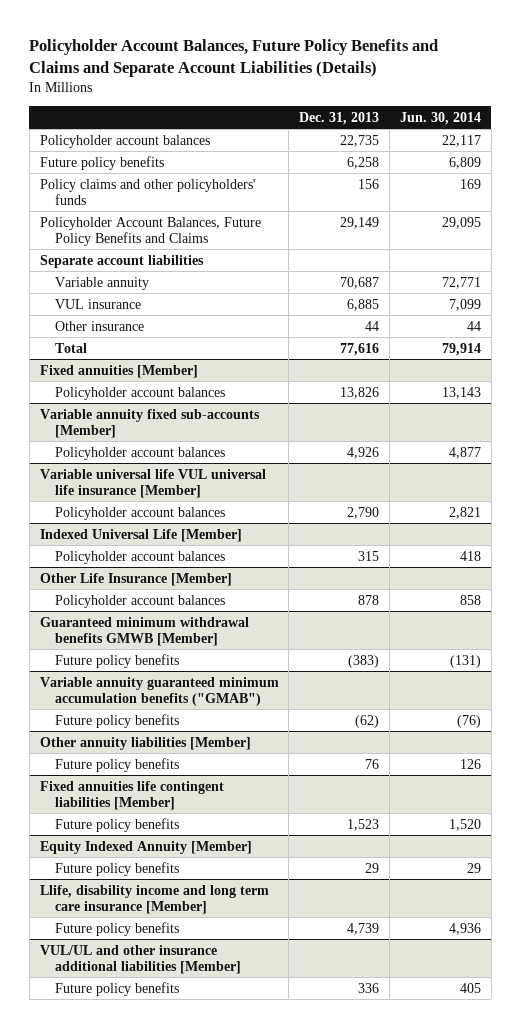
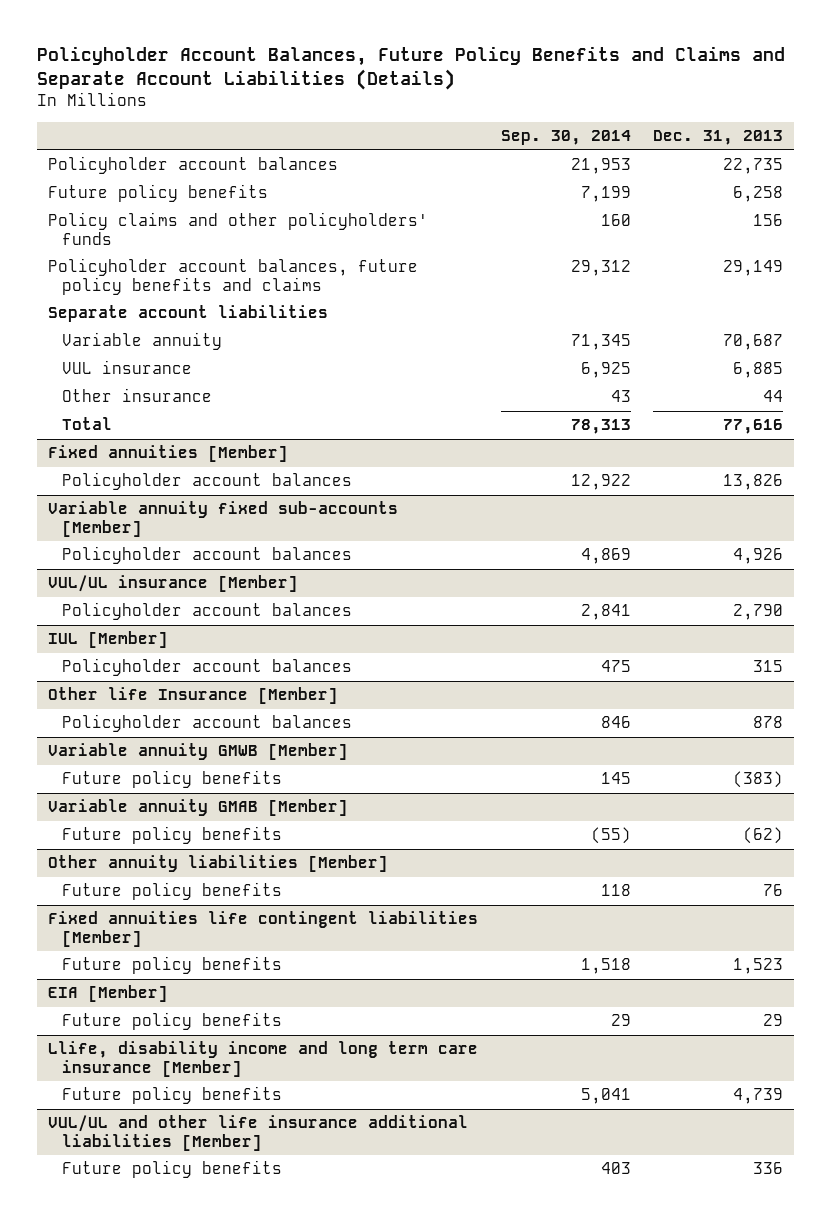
- | Dec. 31, 2013 | Jun. 30, 2014
+ | Sep. 30, 2014 | Dec. 31, 2013
- Policyholder Account Balances, Future Policy Benefits and Claims | 29,149 | 29,095
+ Policyholder account balances, future policy benefits and claims | 29,312 | 29,149
- Variable universal life VUL universal life insurance [Member]
+ VUL/UL insurance [Member]
- Indexed Universal Life [Member]
+ IUL [Member]
- Other Life Insurance [Member]
+ Other life Insurance [Member]
- Guaranteed minimum withdrawal benefits GMWB [Member]
+ Variable annuity GMWB [Member]
- Variable annuity guaranteed minimum accumulation benefits ("GMAB")
+ Variable annuity GMAB [Member]
- Equity Indexed Annuity [Member]
+ EIA [Member]
- VUL/UL and other insurance additional liabilities [Member]
+ VUL/UL and other life insurance additional liabilities [Member]

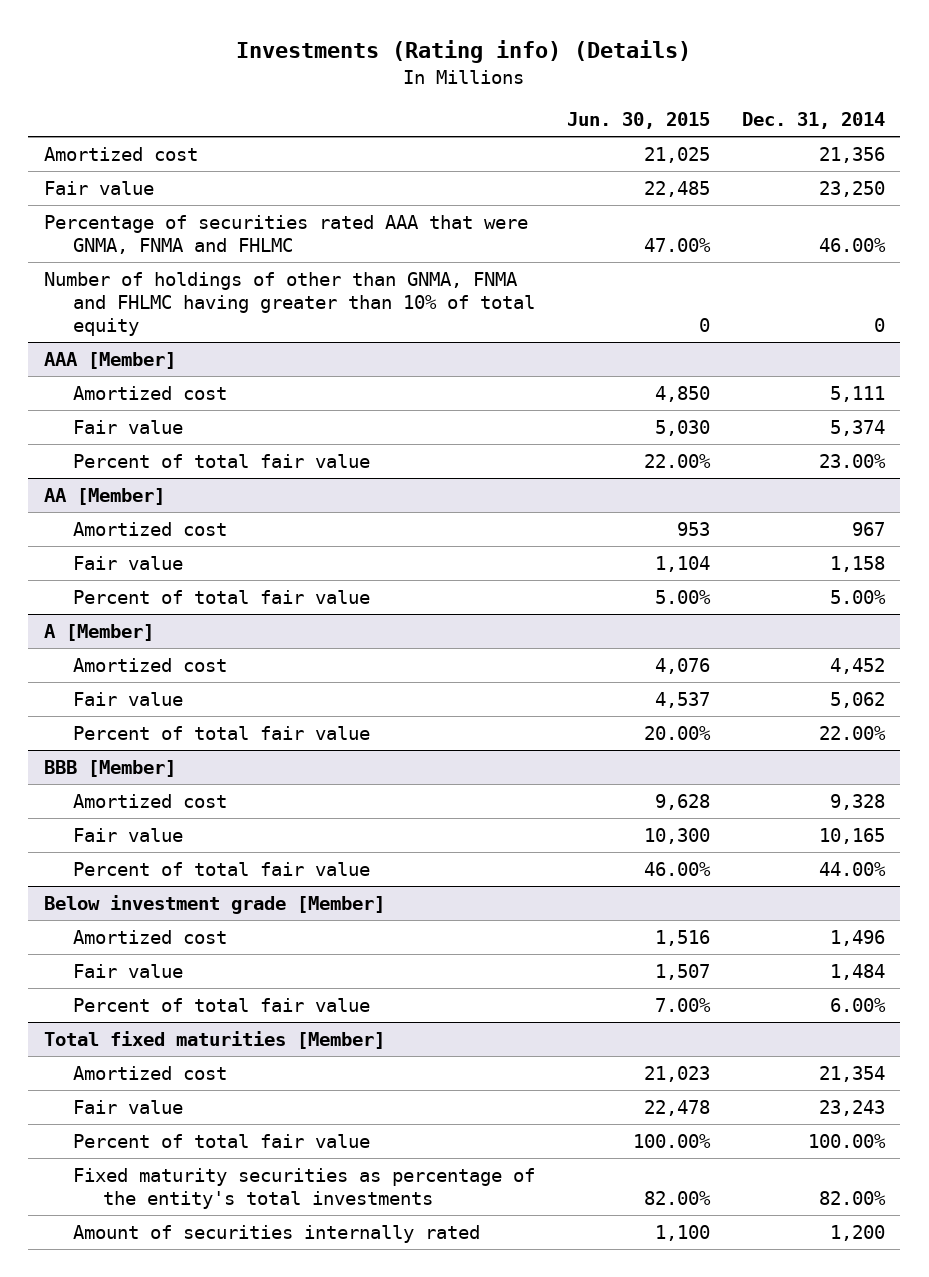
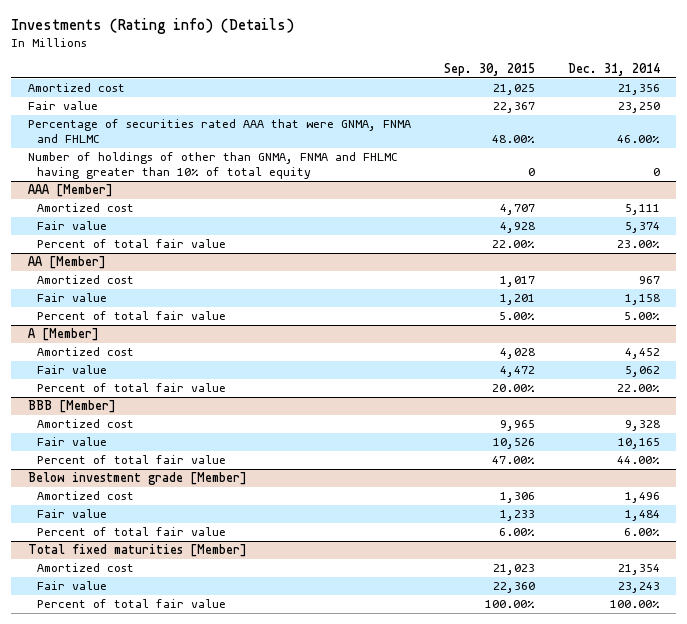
- | Jun. 30, 2015 | Dec. 31, 2014
+ | Sep. 30, 2015 | Dec. 31, 2014
@ Total fixed maturities [Member]
- Fixed maturity securities as percentage of the entity's total investments | 82.00% | 82.00%
- Amount of securities internally rated | 1,100 | 1,200

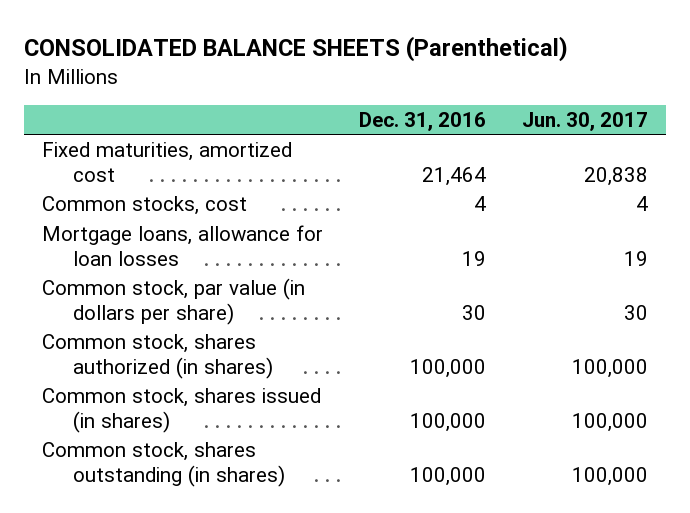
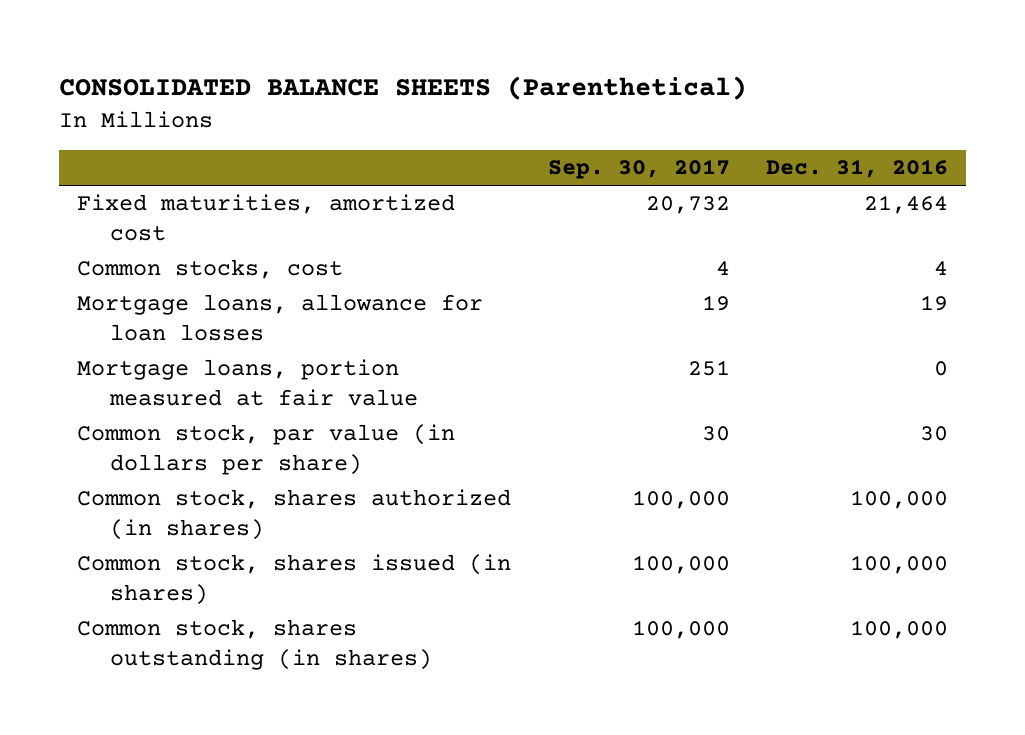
- | Dec. 31, 2016 | Jun. 30, 2017
+ | Sep. 30, 2017 | Dec. 31, 2016
+ Mortgage loans, portion measured at fair value | 251 | 0

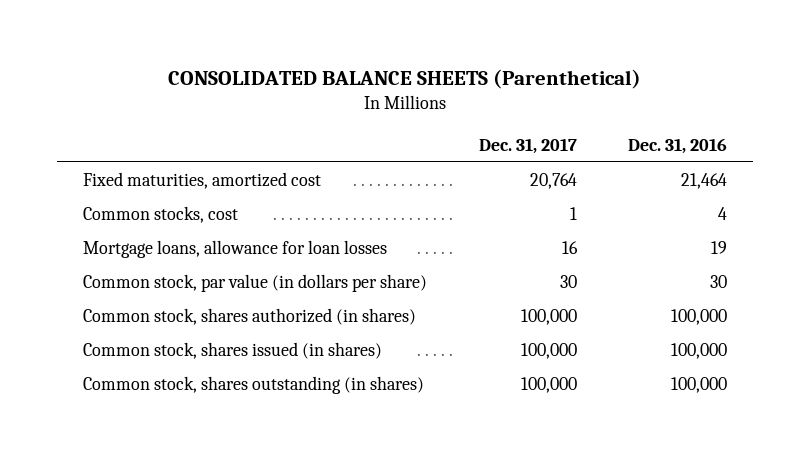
- | Sep. 30, 2017 | Dec. 31, 2016
+ | Dec. 31, 2017 | Dec. 31, 2016
- Mortgage loans, portion measured at fair value | 251 | 0

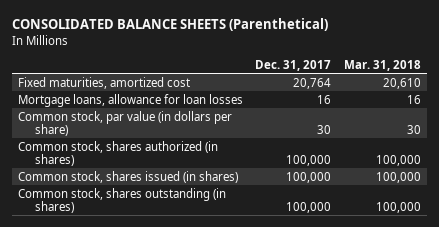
- | Dec. 31, 2017 | Dec. 31, 2016
+ | Dec. 31, 2017 | Mar. 31, 2018
- Common stocks, cost | 1 | 4

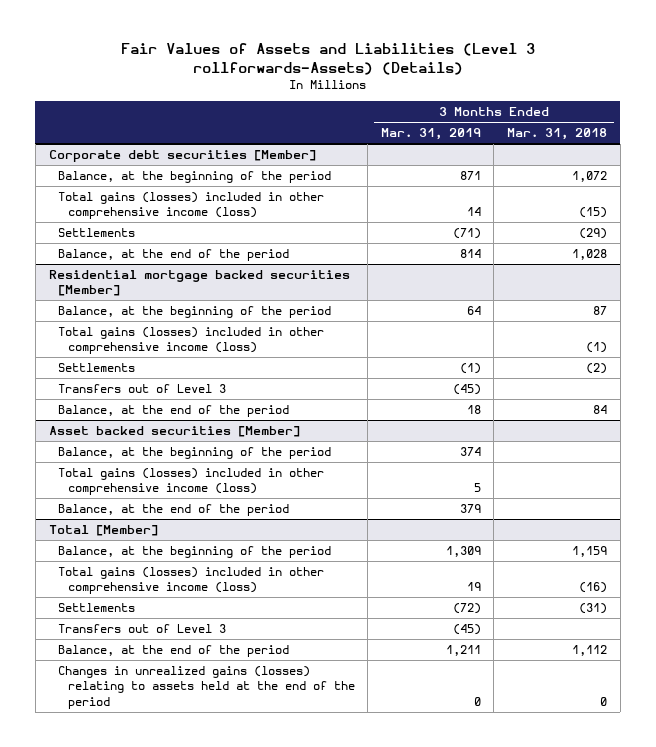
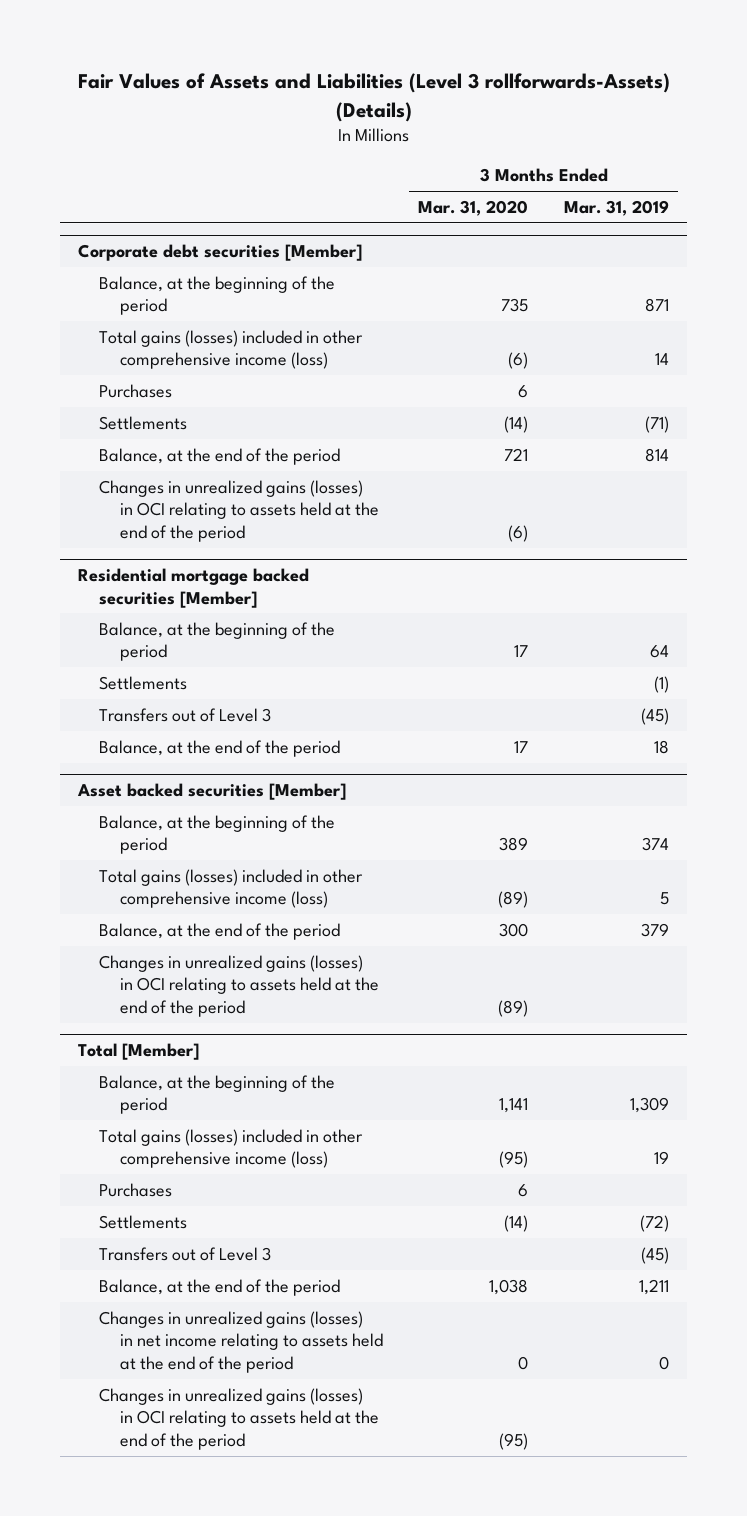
- | 3 Months Ended Mar. 31, 2019 | 3 Months Ended Mar. 31, 2018
+ | 3 Months Ended Mar. 31, 2020 | 3 Months Ended Mar. 31, 2019
@ Corporate debt securities [Member]
+ Purchases | 6 |
+ Changes in unrealized gains (losses) in OCI relating to assets held at the end of the period | (6) |
@ Residential mortgage backed securities [Member]
- Total gains (losses) included in other comprehensive income (loss) | | (1)
@ Asset backed securities [Member]
+ Changes in unrealized gains (losses) in OCI relating to assets held at the end of the period | (89) |
@ Total [Member]
+ Purchases | 6 |
- Changes in unrealized gains (losses) relating to assets held at the end of the period | 0 | 0
+ Changes in unrealized gains (losses) in net income relating to assets held at the end of the period | 0 | 0
+ Changes in unrealized gains (losses) in OCI relating to assets held at the end of the period | (95) |

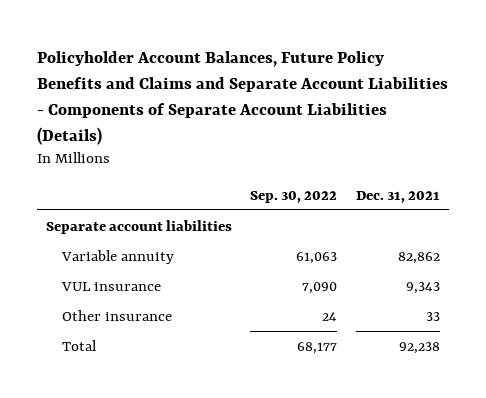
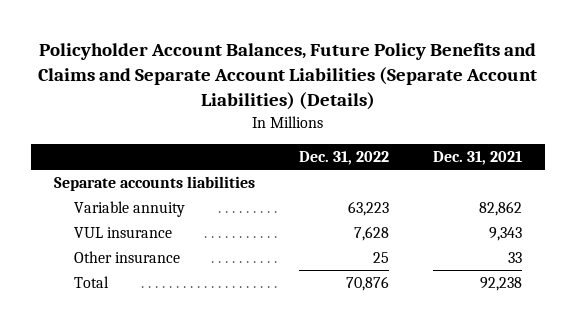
- Policyholder Account Balances, Future Policy Benefits and Claims and Separate Account Liabilities - Components of Separate Account Liabilities (Details)
+ Policyholder Account Balances, Future Policy Benefits and Claims and Separate Account Liabilities (Separate Account Liabilities) (Details)
- | Sep. 30, 2022 | Dec. 31, 2021
+ | Dec. 31, 2022 | Dec. 31, 2021
- Separate account liabilities
+ Separate accounts liabilities

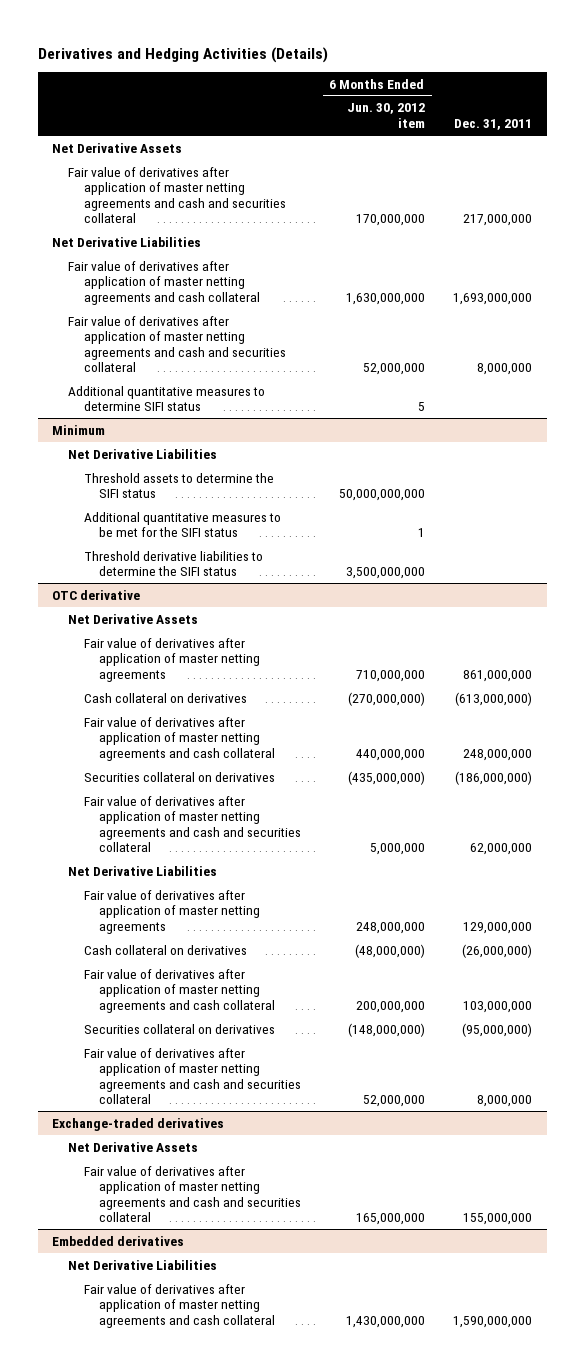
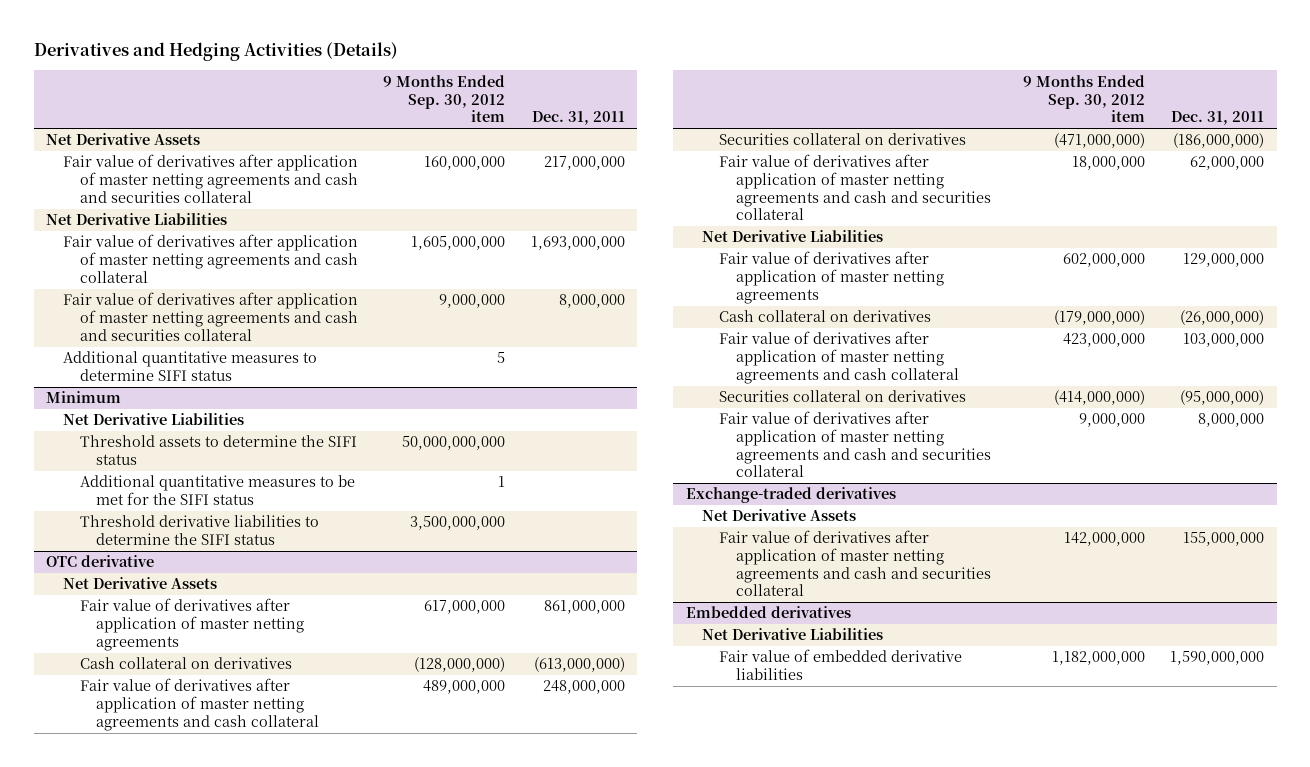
- | 6 Months Ended Jun. 30, 2012 item | Dec. 31, 2011
+ | 9 Months Ended Sep. 30, 2012 item | Dec. 31, 2011
@ Embedded derivatives
- Fair value of derivatives after application of master netting agreements and cash collateral | 1,430,000,000 | 1,590,000,000
+ Fair value of embedded derivative liabilities | 1,182,000,000 | 1,590,000,000

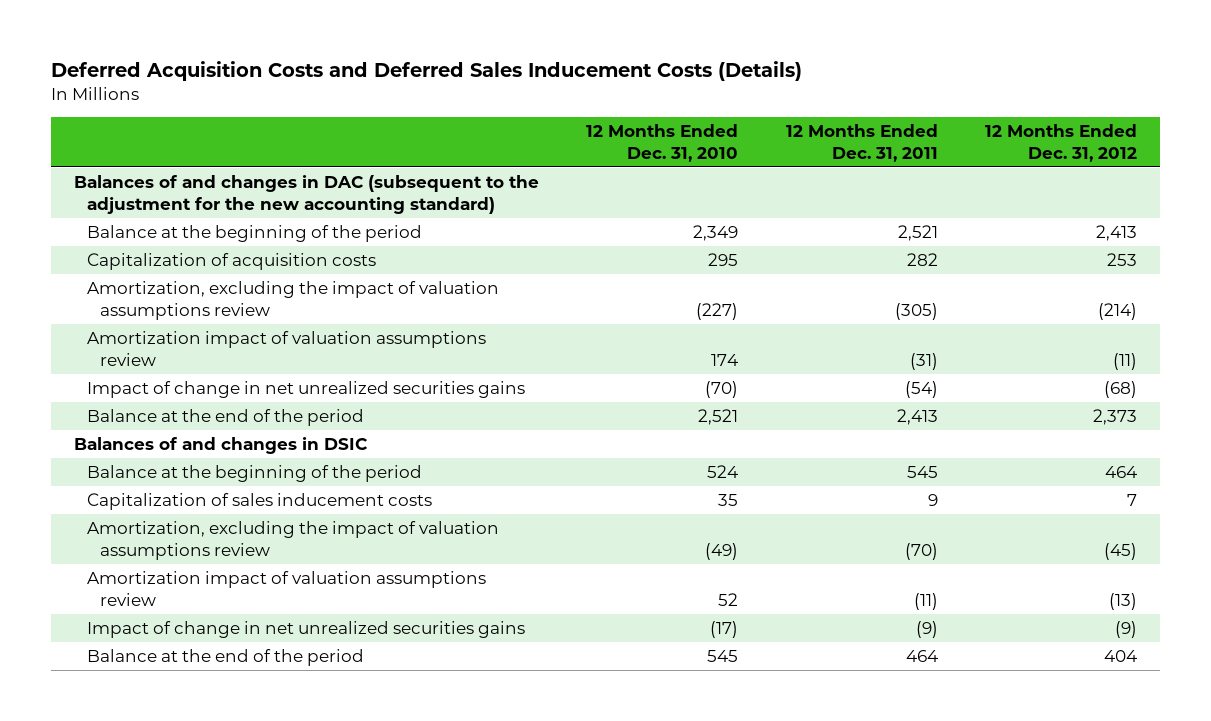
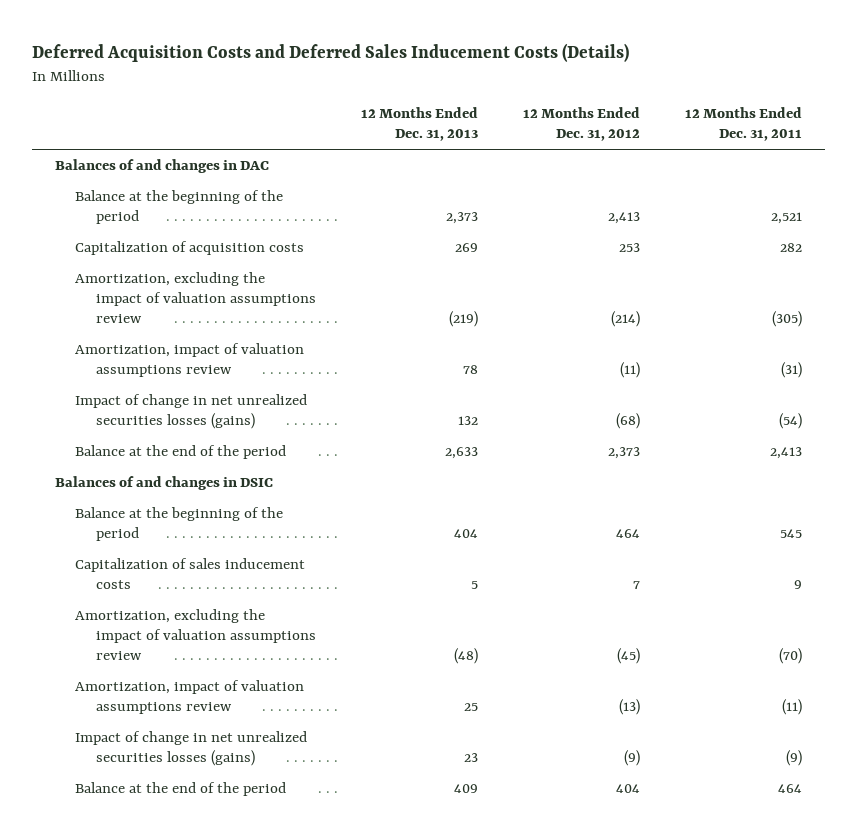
- | 12 Months Ended Dec. 31, 2010 | 12 Months Ended Dec. 31, 2011 | 12 Months Ended Dec. 31, 2012
+ | 12 Months Ended Dec. 31, 2013 | 12 Months Ended Dec. 31, 2012 | 12 Months Ended Dec. 31, 2011
- Balances of and changes in DAC (subsequent to the adjustment for the new accounting standard)
+ Balances of and changes in DAC
- Amortization impact of valuation assumptions review | 174 | (31) | (11)
- Impact of change in net unrealized securities gains | (70) | (54) | (68)
+ Amortization, impact of valuation assumptions review | 78 | (11) | (31)
+ Impact of change in net unrealized securities losses (gains) | 132 | (68) | (54)
- Amortization impact of valuation assumptions review | 52 | (11) | (13)
- Impact of change in net unrealized securities gains | (17) | (9) | (9)
+ Amortization, impact of valuation assumptions review | 25 | (13) | (11)
+ Impact of change in net unrealized securities losses (gains) | 23 | (9) | (9)

